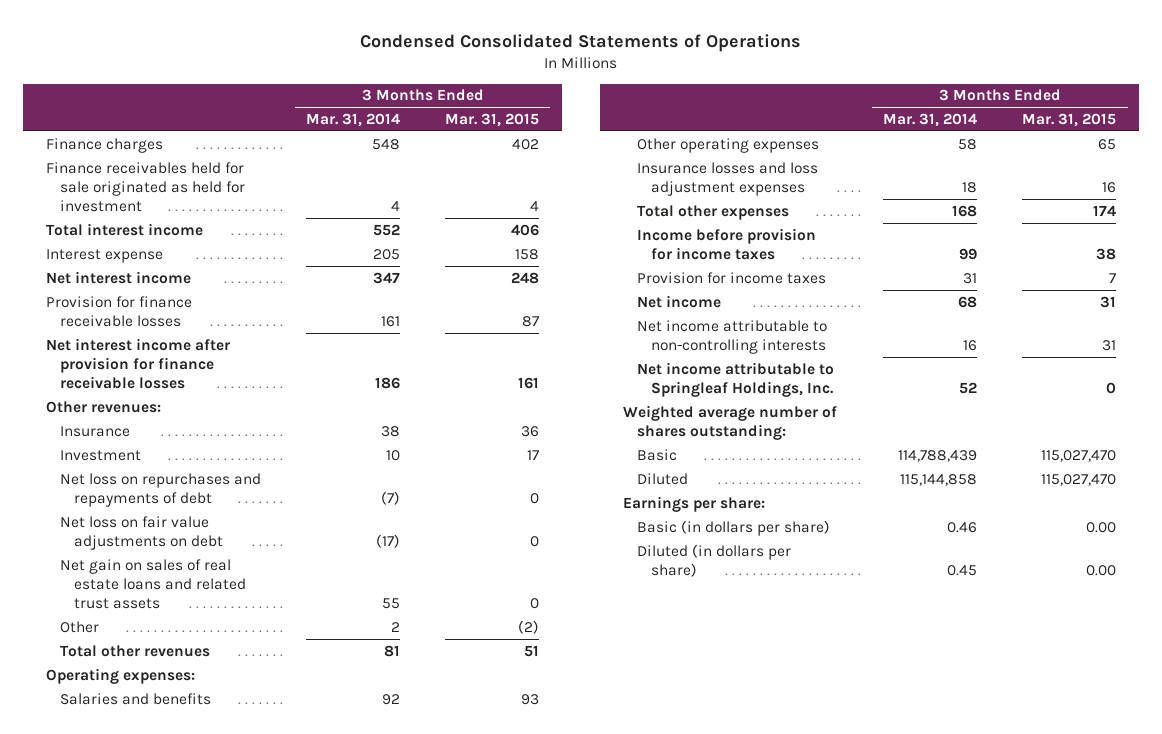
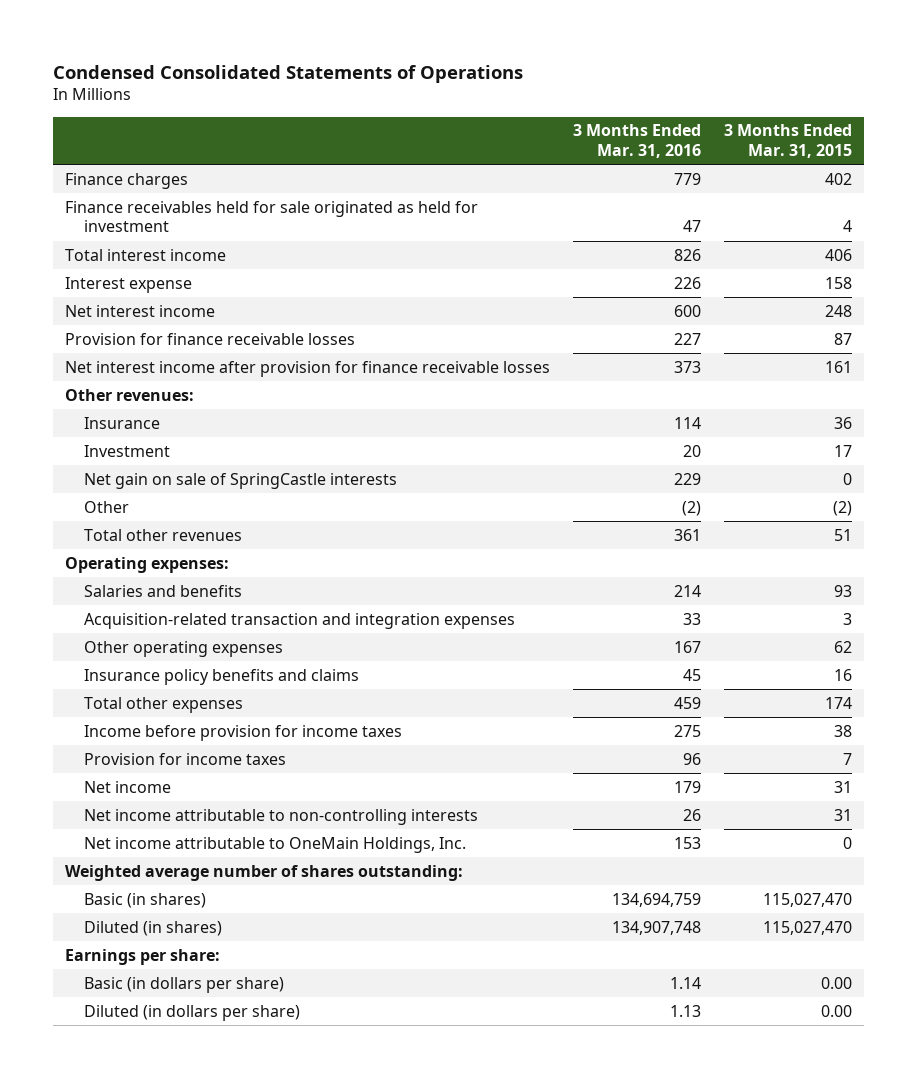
- | 3 Months Ended Mar. 31, 2014 | 3 Months Ended Mar. 31, 2015
+ | 3 Months Ended Mar. 31, 2016 | 3 Months Ended Mar. 31, 2015
- Net loss on repurchases and repayments of debt | (7) | 0
- Net loss on fair value adjustments on debt | (17) | 0
- Net gain on sales of real estate loans and related trust assets | 55 | 0
+ Net gain on sale of SpringCastle interests | 229 | 0
- Other operating expenses | 58 | 65
- Insurance losses and loss adjustment expenses | 18 | 16
+ Acquisition-related transaction and integration expenses | 33 | 3
+ Other operating expenses | 167 | 62
+ Insurance policy benefits and claims | 45 | 16
- Net income attributable to Springleaf Holdings, Inc. | 52 | 0
+ Net income attributable to OneMain Holdings, Inc. | 153 | 0
- Basic | 114,788,439 | 115,027,470
- Diluted | 115,144,858 | 115,027,470
+ Basic (in shares) | 134,694,759 | 115,027,470
+ Diluted (in shares) | 134,907,748 | 115,027,470

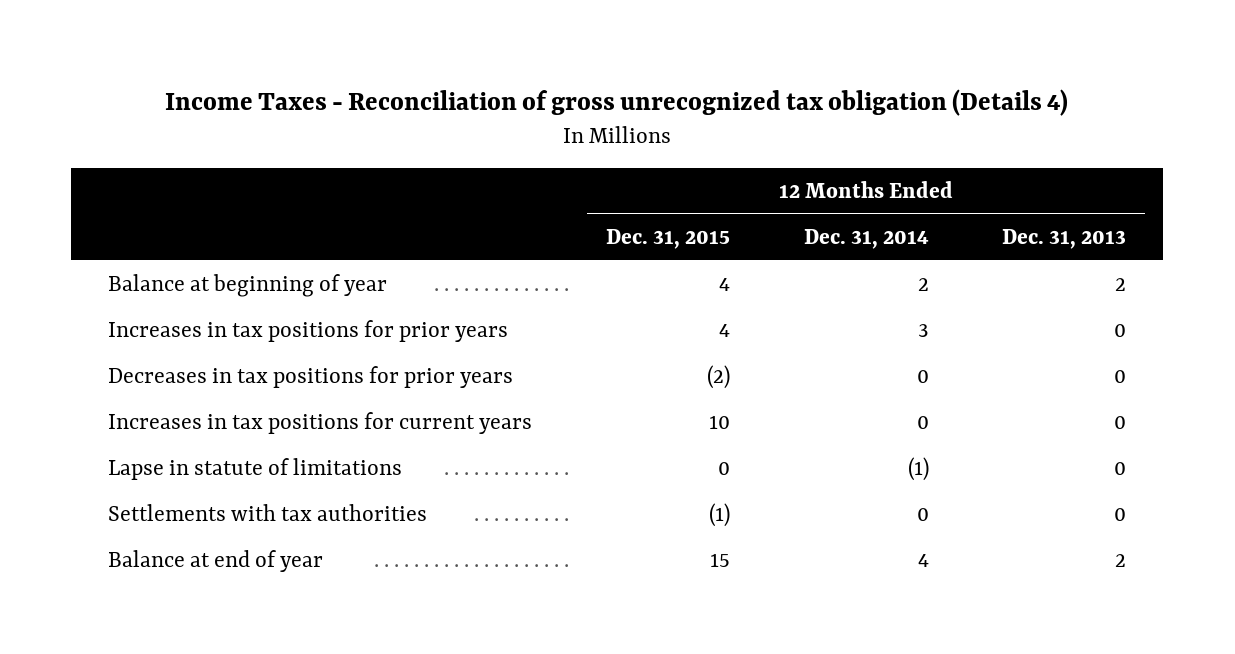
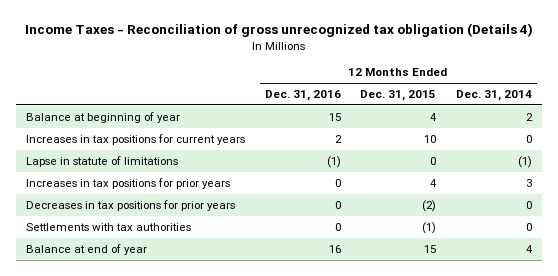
- | 12 Months Ended Dec. 31, 2015 | 12 Months Ended Dec. 31, 2014 | 12 Months Ended Dec. 31, 2013
+ | 12 Months Ended Dec. 31, 2016 | 12 Months Ended Dec. 31, 2015 | 12 Months Ended Dec. 31, 2014
moved down: Increases in tax positions for prior years | 0 | 4 | 3
moved down: Decreases in tax positions for prior years | 0 | (2) | 0

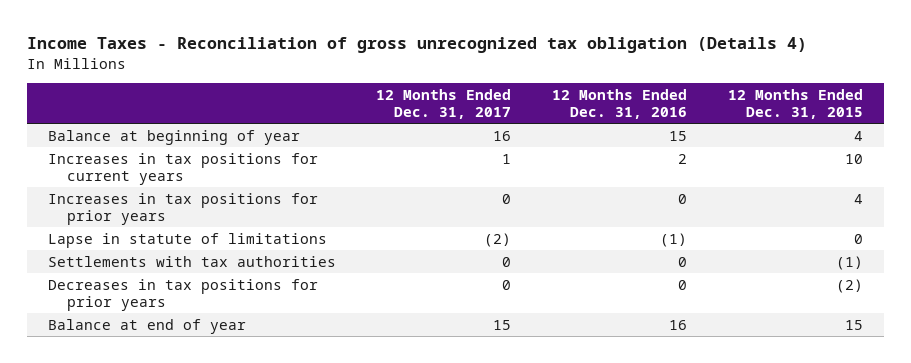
- | 12 Months Ended Dec. 31, 2016 | 12 Months Ended Dec. 31, 2015 | 12 Months Ended Dec. 31, 2014
+ | 12 Months Ended Dec. 31, 2017 | 12 Months Ended Dec. 31, 2016 | 12 Months Ended Dec. 31, 2015
moved down: Lapse in statute of limitations | (2) | (1) | 0
moved down: Decreases in tax positions for prior years | 0 | 0 | (2)

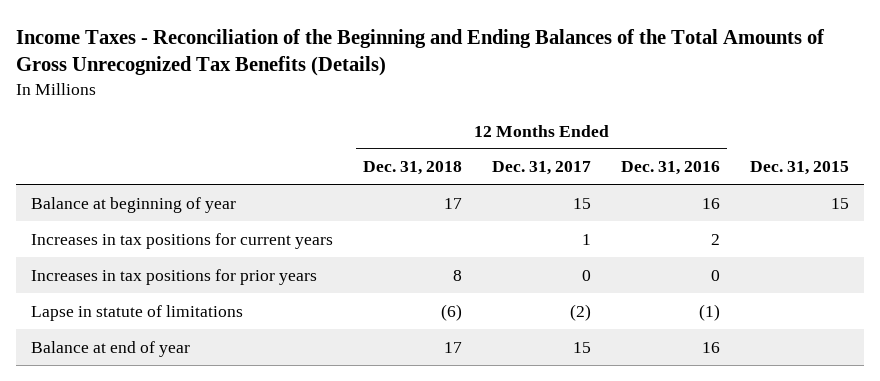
- Income Taxes - Reconciliation of gross unrecognized tax obligation (Details 4)
+ Income Taxes - Reconciliation of the Beginning and Ending Balances of the Total Amounts of Gross Unrecognized Tax Benefits (Details)
- | 12 Months Ended Dec. 31, 2017 | 12 Months Ended Dec. 31, 2016 | 12 Months Ended Dec. 31, 2015
+ | 12 Months Ended Dec. 31, 2018 | 12 Months Ended Dec. 31, 2017 | 12 Months Ended Dec. 31, 2016 | Dec. 31, 2015
- Balance at beginning of year | 16 | 15 | 4
+ Balance at beginning of year | 17 | 15 | 16 | 15
- Settlements with tax authorities | 0 | 0 | (1)
- Decreases in tax positions for prior years | 0 | 0 | (2)

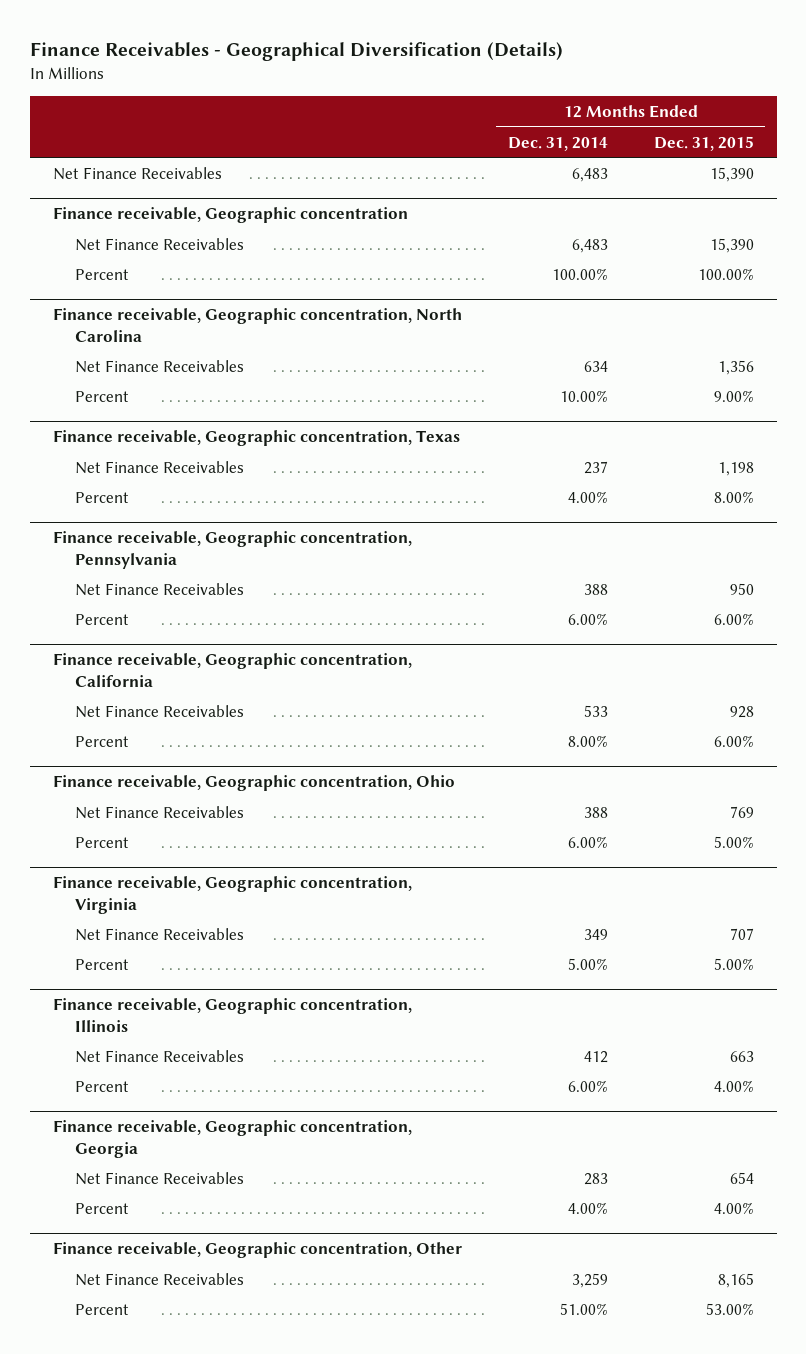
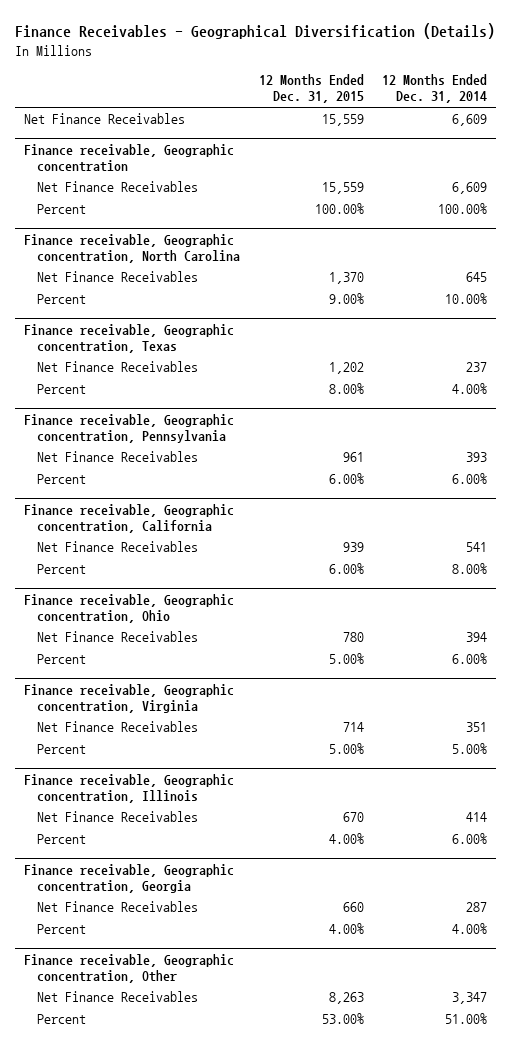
- | 12 Months Ended Dec. 31, 2014 | 12 Months Ended Dec. 31, 2015
+ | 12 Months Ended Dec. 31, 2015 | 12 Months Ended Dec. 31, 2014
- Net Finance Receivables | 6,483 | 15,390
+ Net Finance Receivables | 15,559 | 6,609
@ Finance receivable, Geographic concentration
- Net Finance Receivables | 6,483 | 15,390
+ Net Finance Receivables | 15,559 | 6,609
@ Finance receivable, Geographic concentration, North Carolina
- Net Finance Receivables | 634 | 1,356
+ Net Finance Receivables | 1,370 | 645
@ Finance receivable, Geographic concentration, Texas
- Net Finance Receivables | 237 | 1,198
+ Net Finance Receivables | 1,202 | 237
@ Finance receivable, Geographic concentration, Pennsylvania
- Net Finance Receivables | 388 | 950
+ Net Finance Receivables | 961 | 393
@ Finance receivable, Geographic concentration, California
- Net Finance Receivables | 533 | 928
+ Net Finance Receivables | 939 | 541
@ Finance receivable, Geographic concentration, Ohio
- Net Finance Receivables | 388 | 769
+ Net Finance Receivables | 780 | 394
@ Finance receivable, Geographic concentration, Virginia
- Net Finance Receivables | 349 | 707
+ Net Finance Receivables | 714 | 351
@ Finance receivable, Geographic concentration, Illinois
- Net Finance Receivables | 412 | 663
+ Net Finance Receivables | 670 | 414
@ Finance receivable, Geographic concentration, Georgia
- Net Finance Receivables | 283 | 654
+ Net Finance Receivables | 660 | 287
@ Finance receivable, Geographic concentration, Other
- Net Finance Receivables | 3,259 | 8,165
+ Net Finance Receivables | 8,263 | 3,347

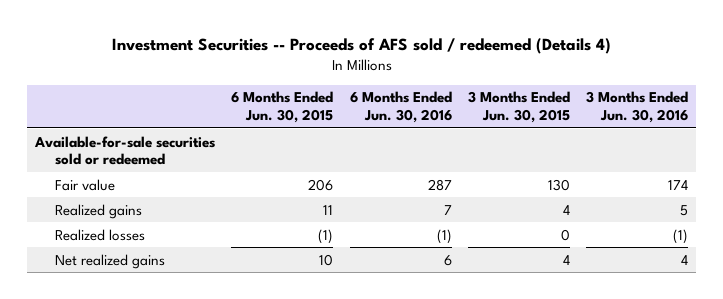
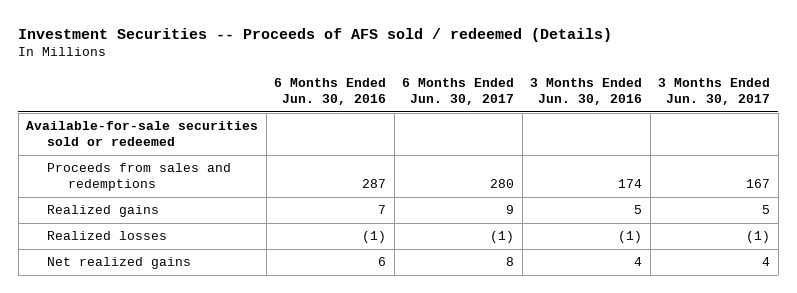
- Investment Securities -- Proceeds of AFS sold / redeemed (Details 4)
+ Investment Securities -- Proceeds of AFS sold / redeemed (Details)
- | 6 Months Ended Jun. 30, 2015 | 6 Months Ended Jun. 30, 2016 | 3 Months Ended Jun. 30, 2015 | 3 Months Ended Jun. 30, 2016
+ | 6 Months Ended Jun. 30, 2016 | 6 Months Ended Jun. 30, 2017 | 3 Months Ended Jun. 30, 2016 | 3 Months Ended Jun. 30, 2017
- Fair value | 206 | 287 | 130 | 174
+ Proceeds from sales and redemptions | 287 | 280 | 174 | 167

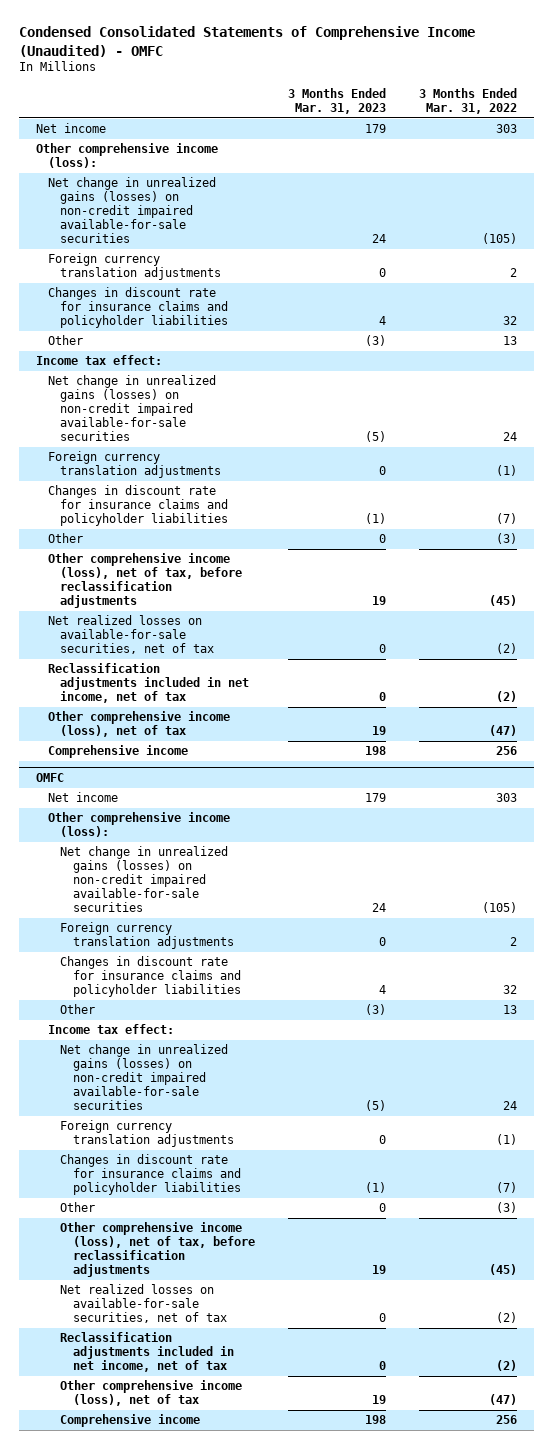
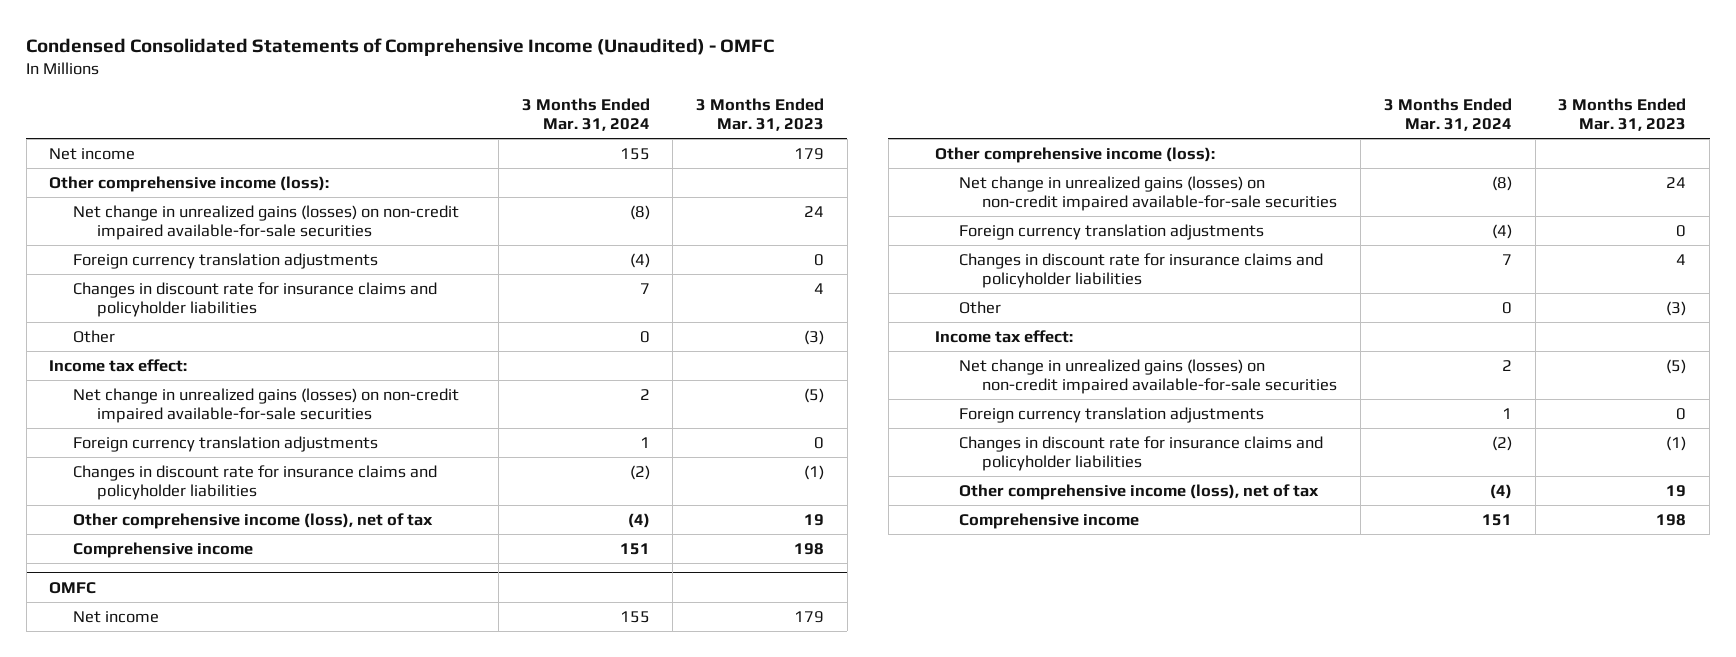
- | 3 Months Ended Mar. 31, 2023 | 3 Months Ended Mar. 31, 2022
+ | 3 Months Ended Mar. 31, 2024 | 3 Months Ended Mar. 31, 2023
- Other | 0 | (3)
- Other comprehensive income (loss), net of tax, before reclassification adjustments | 19 | (45)
- Net realized losses on available-for-sale securities, net of tax | 0 | (2)
- Reclassification adjustments included in net income, net of tax | 0 | (2)
@ OMFC
- Other | 0 | (3)
- Other comprehensive income (loss), net of tax, before reclassification adjustments | 19 | (45)
- Net realized losses on available-for-sale securities, net of tax | 0 | (2)
- Reclassification adjustments included in net income, net of tax | 0 | (2)

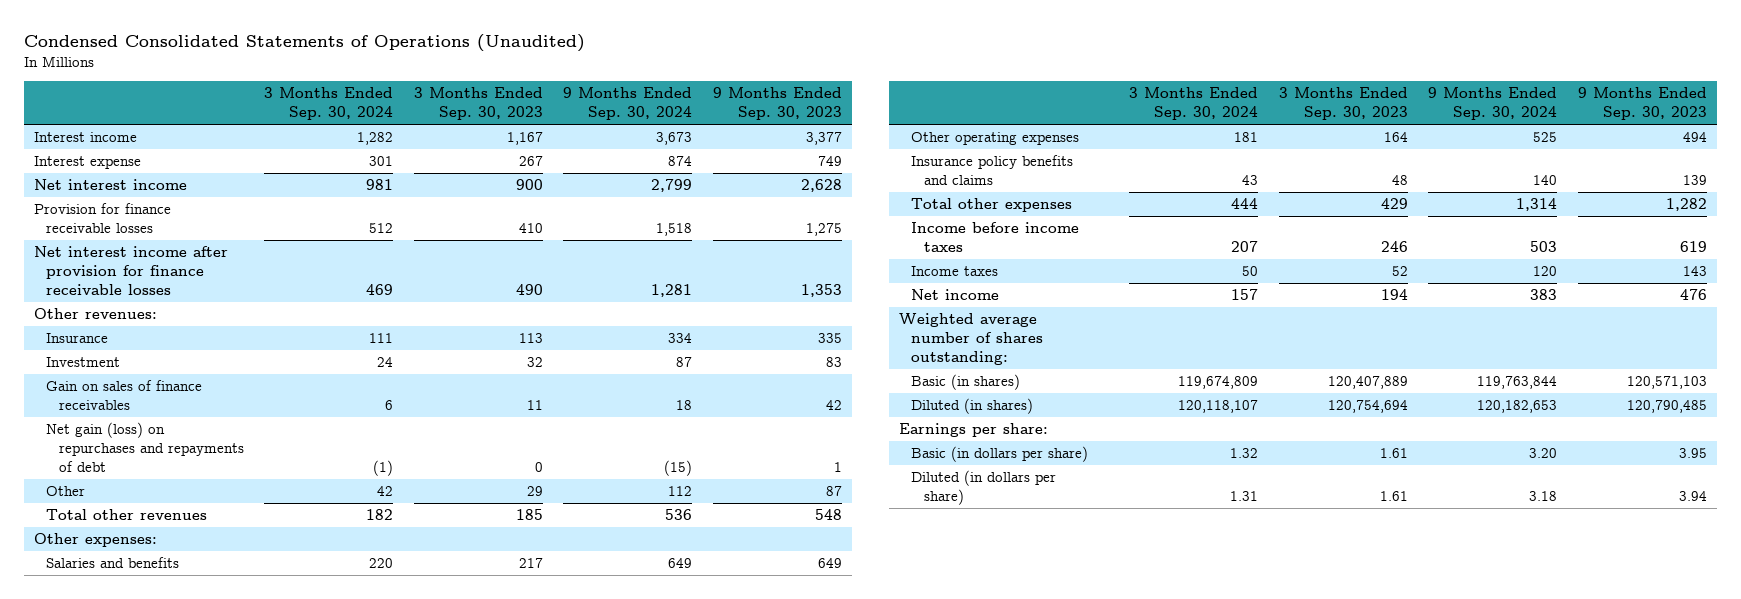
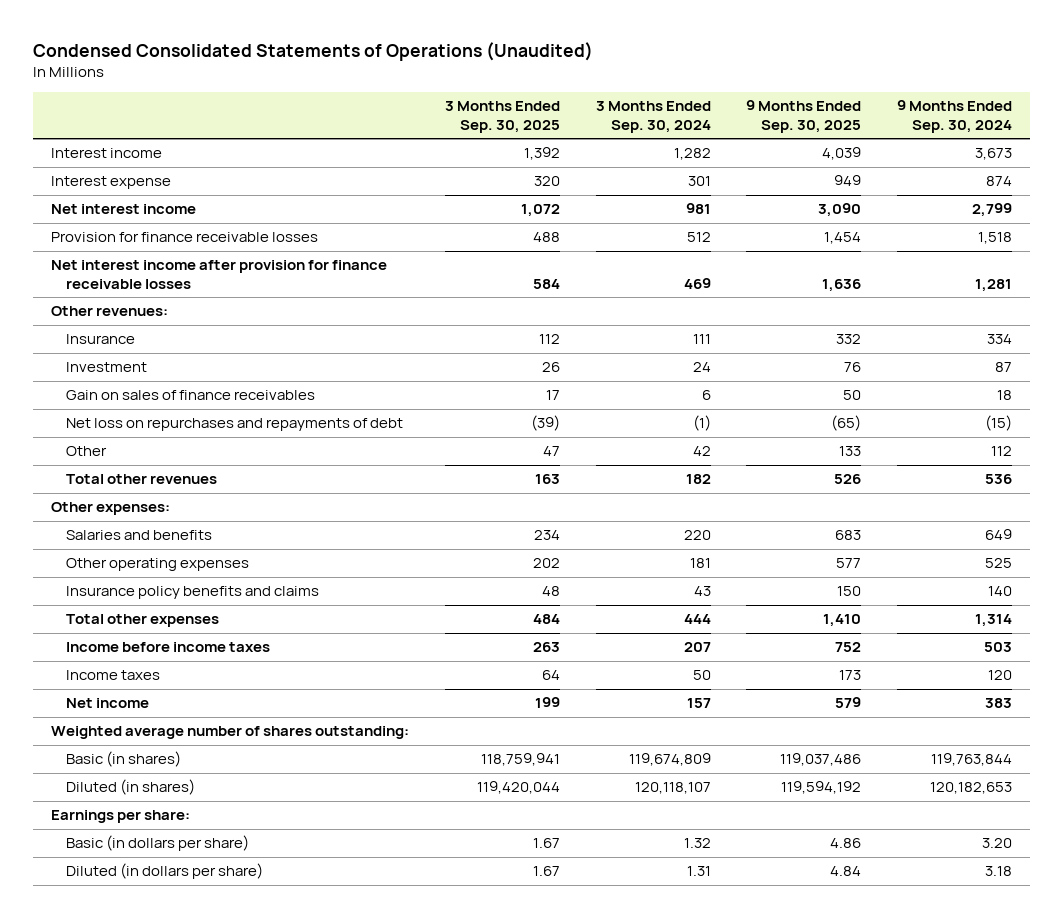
- | 3 Months Ended Sep. 30, 2024 | 3 Months Ended Sep. 30, 2023 | 9 Months Ended Sep. 30, 2024 | 9 Months Ended Sep. 30, 2023
+ | 3 Months Ended Sep. 30, 2025 | 3 Months Ended Sep. 30, 2024 | 9 Months Ended Sep. 30, 2025 | 9 Months Ended Sep. 30, 2024
- Net gain (loss) on repurchases and repayments of debt | (1) | 0 | (15) | 1
+ Net loss on repurchases and repayments of debt | (39) | (1) | (65) | (15)

